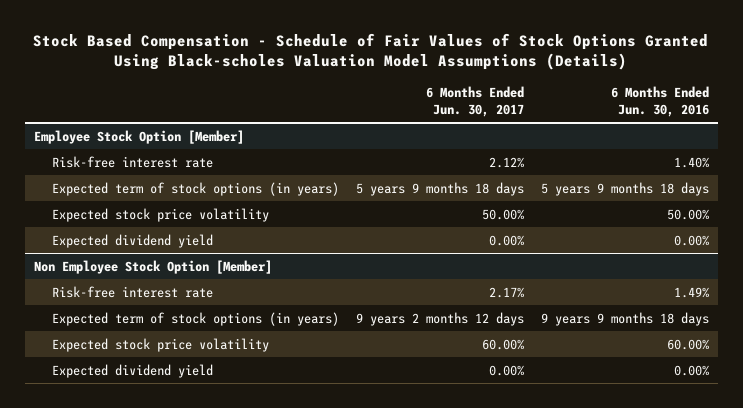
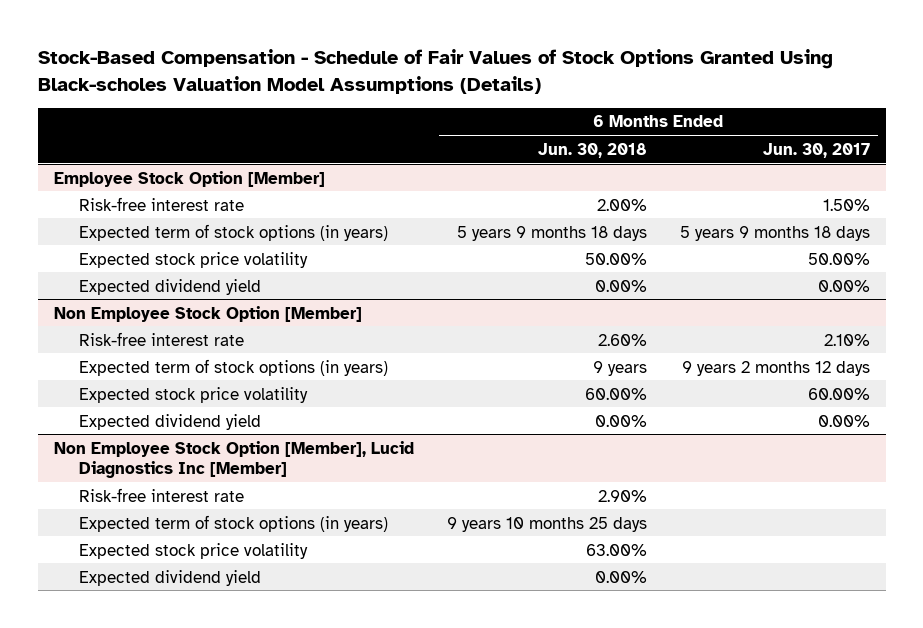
- Stock Based Compensation - Schedule of Fair Values of Stock Options Granted Using Black-scholes Valuation Model Assumptions (Details)
+ Stock-Based Compensation - Schedule of Fair Values of Stock Options Granted Using Black-scholes Valuation Model Assumptions (Details)
- | 6 Months Ended Jun. 30, 2017 | 6 Months Ended Jun. 30, 2016
+ | 6 Months Ended Jun. 30, 2018 | 6 Months Ended Jun. 30, 2017
@ Employee Stock Option [Member]
- Risk-free interest rate | 2.12% | 1.40%
+ Risk-free interest rate | 2.00% | 1.50%
@ Non Employee Stock Option [Member]
- Risk-free interest rate | 2.17% | 1.49%
+ Risk-free interest rate | 2.60% | 2.10%
+ Non Employee Stock Option [Member], Lucid Diagnostics Inc [Member]
+ Risk-free interest rate | 2.90% |
+ Expected term of stock options (in years) | 9 years 10 months 25 days |
+ Expected stock price volatility | 63.00% |
+ Expected dividend yield | 0.00% |

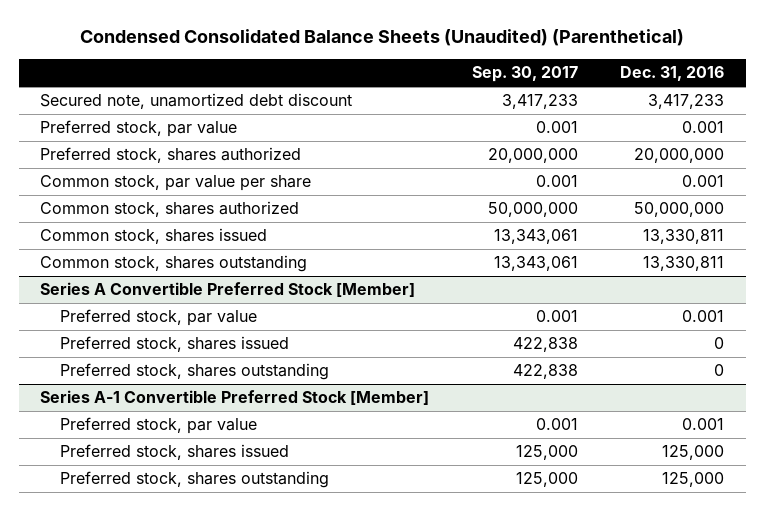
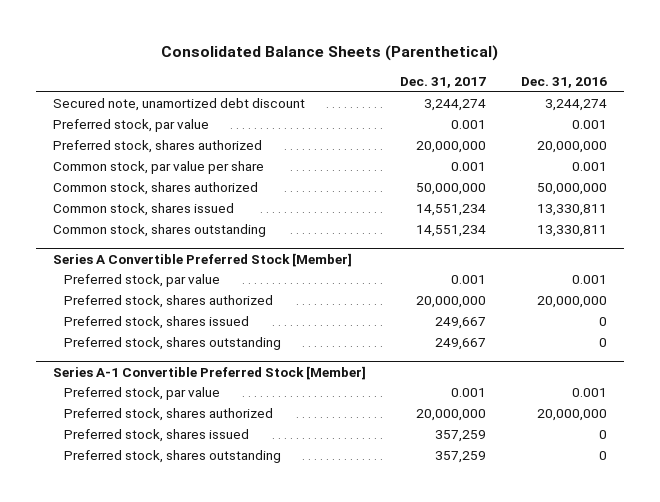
- Condensed Consolidated Balance Sheets (Unaudited) (Parenthetical)
+ Consolidated Balance Sheets (Parenthetical)
- | Sep. 30, 2017 | Dec. 31, 2016
+ | Dec. 31, 2017 | Dec. 31, 2016
- Secured note, unamortized debt discount | 3,417,233 | 3,417,233
+ Secured note, unamortized debt discount | 3,244,274 | 3,244,274
@ Series A Convertible Preferred Stock [Member]
+ Preferred stock, shares authorized | 20,000,000 | 20,000,000
@ Series A-1 Convertible Preferred Stock [Member]
- Preferred stock, shares issued | 125,000 | 125,000
- Preferred stock, shares outstanding | 125,000 | 125,000
+ Preferred stock, shares authorized | 20,000,000 | 20,000,000
+ Preferred stock, shares issued | 357,259 | 0
+ Preferred stock, shares outstanding | 357,259 | 0

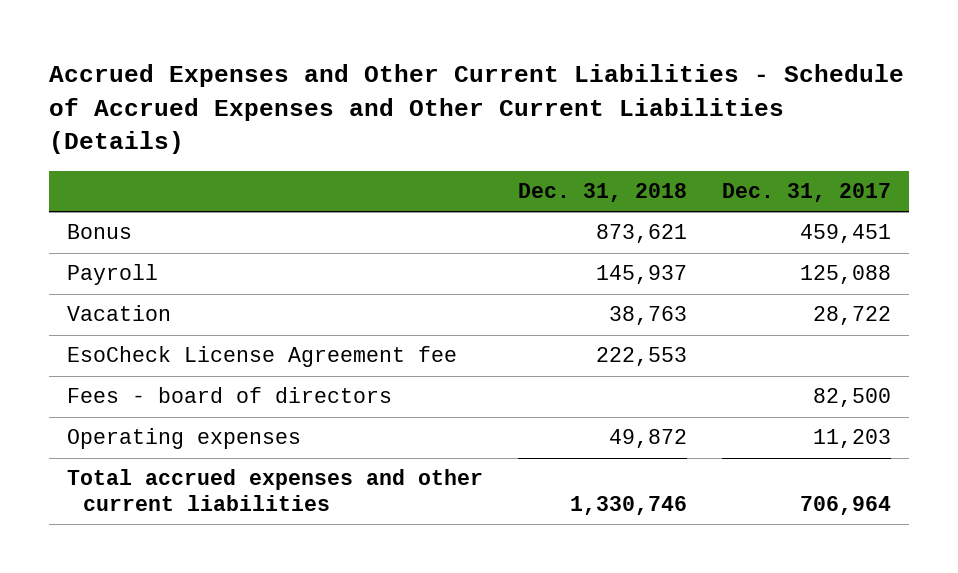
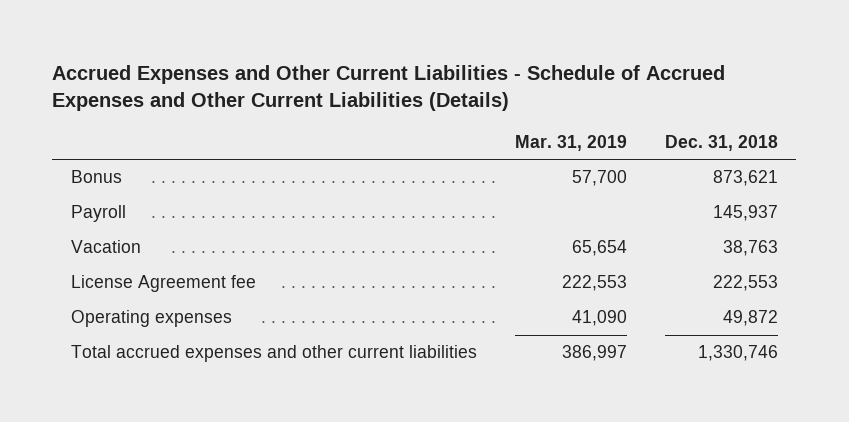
- | Dec. 31, 2018 | Dec. 31, 2017
+ | Mar. 31, 2019 | Dec. 31, 2018
- EsoCheck License Agreement fee | 222,553 |
- Fees - board of directors | | 82,500
+ License Agreement fee | 222,553 | 222,553

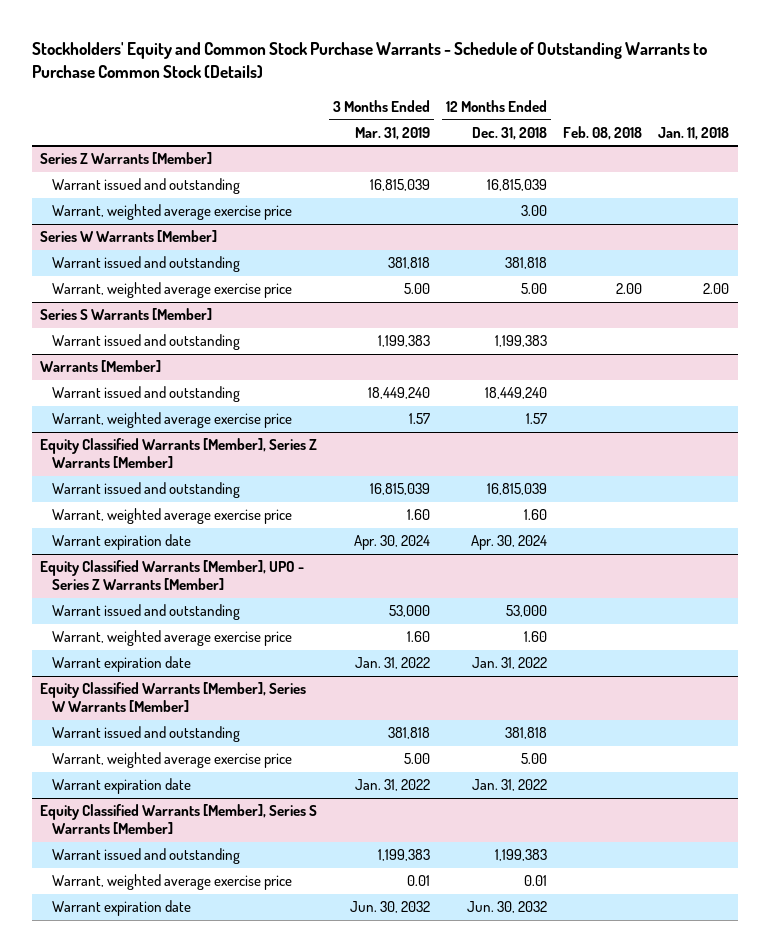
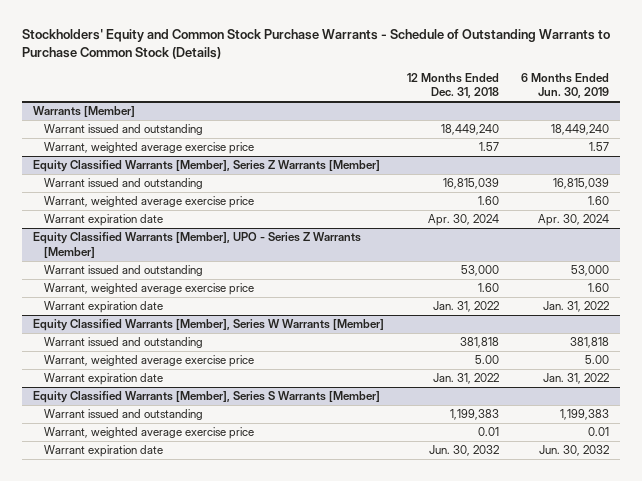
- | 3 Months Ended Mar. 31, 2019 | 12 Months Ended Dec. 31, 2018 | Feb. 08, 2018 | Jan. 11, 2018
+ | 12 Months Ended Dec. 31, 2018 | 6 Months Ended Jun. 30, 2019
- Series Z Warrants [Member]
- Warrant issued and outstanding | 16,815,039 | 16,815,039 | |
- Warrant, weighted average exercise price | | 3.00 | |
- Series W Warrants [Member]
- Warrant issued and outstanding | 381,818 | 381,818 | |
- Warrant, weighted average exercise price | 5.00 | 5.00 | 2.00 | 2.00
- Series S Warrants [Member]
- Warrant issued and outstanding | 1,199,383 | 1,199,383 | |

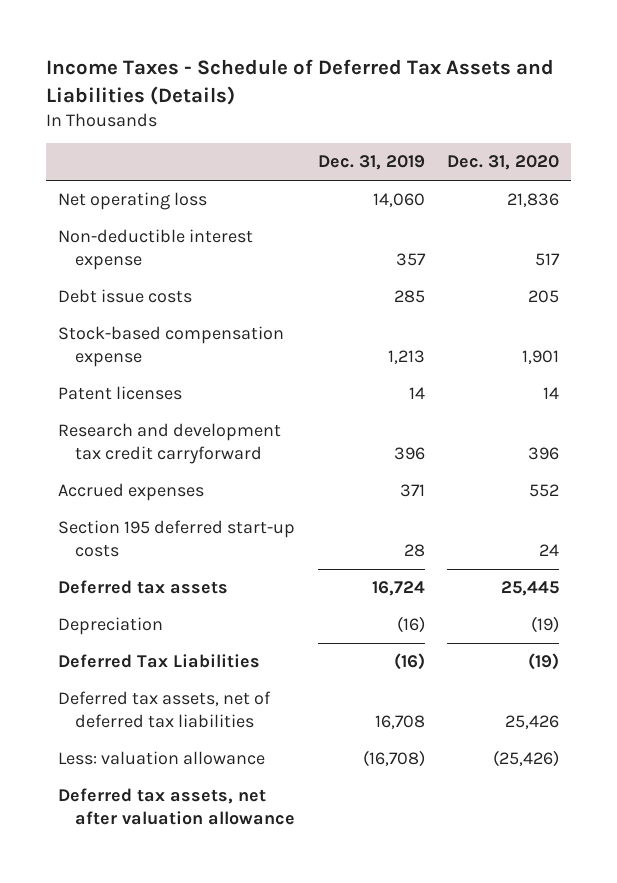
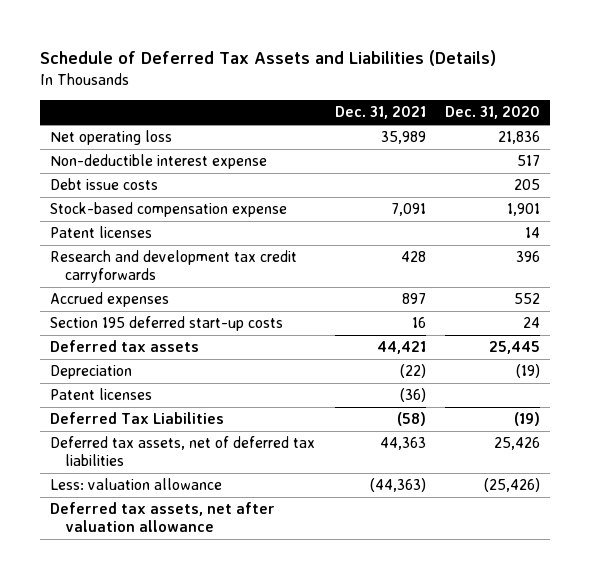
- Income Taxes - Schedule of Deferred Tax Assets and Liabilities (Details)
+ Schedule of Deferred Tax Assets and Liabilities (Details)
- | Dec. 31, 2019 | Dec. 31, 2020
+ | Dec. 31, 2021 | Dec. 31, 2020
- Research and development tax credit carryforward | 396 | 396
+ Research and development tax credit carryforwards | 428 | 396
+ Patent licenses | (36) |

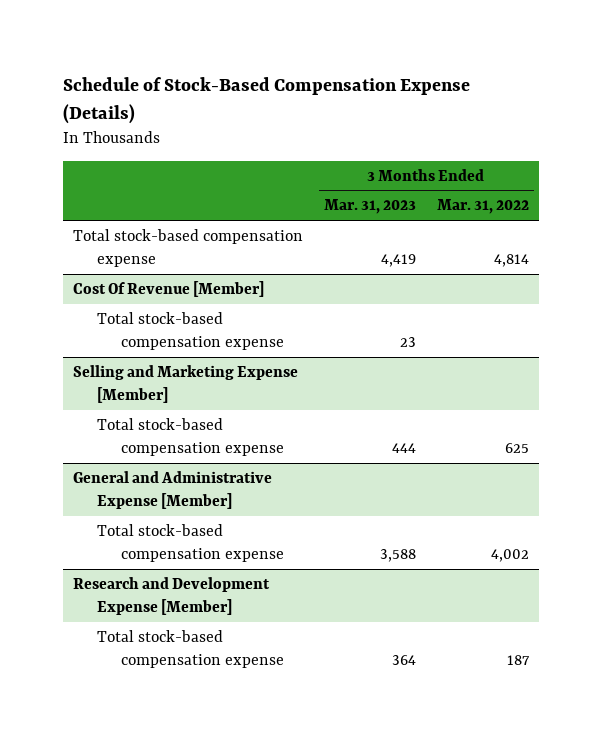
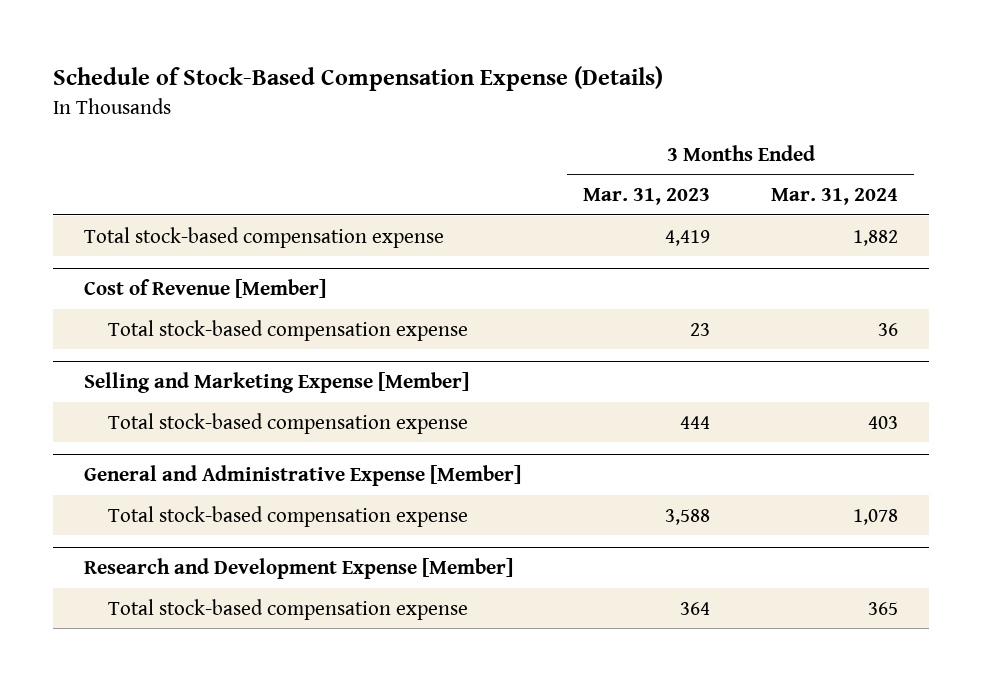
- | 3 Months Ended Mar. 31, 2023 | 3 Months Ended Mar. 31, 2022
+ | 3 Months Ended Mar. 31, 2023 | 3 Months Ended Mar. 31, 2024
- Cost Of Revenue [Member]
+ Cost of Revenue [Member]

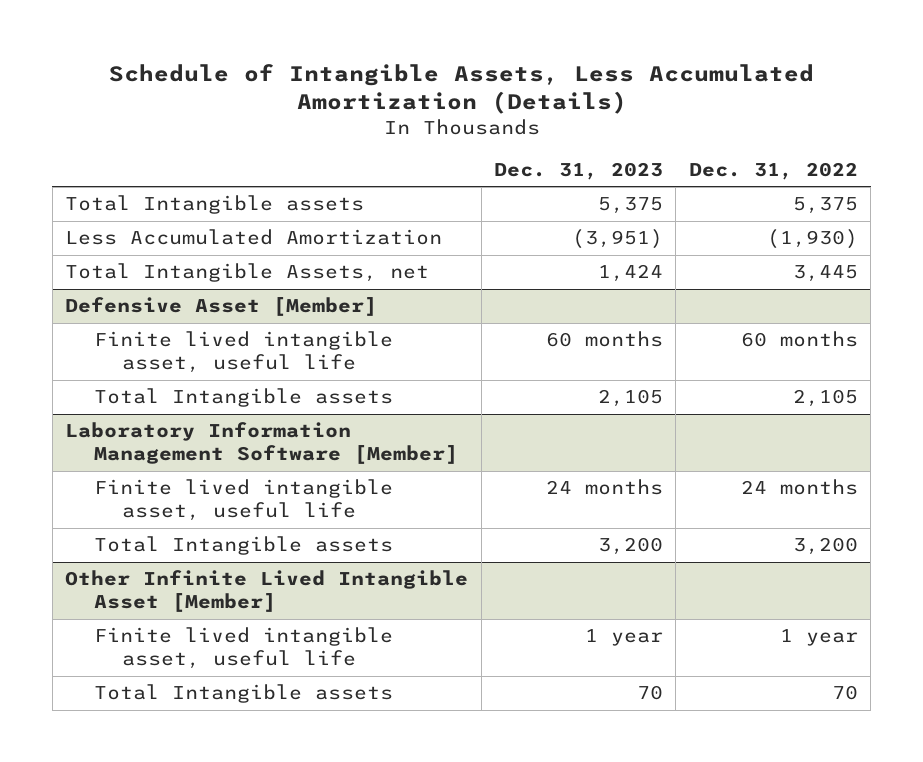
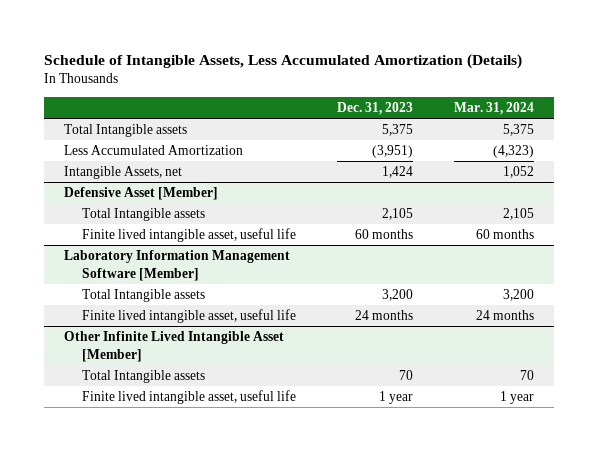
- | Dec. 31, 2023 | Dec. 31, 2022
+ | Dec. 31, 2023 | Mar. 31, 2024
- Total Intangible Assets, net | 1,424 | 3,445
+ Intangible Assets, net | 1,424 | 1,052
@ Defensive Asset [Member]
moved down: Finite lived intangible asset, useful life | 60 months | 60 months
@ Laboratory Information Management Software [Member]
moved down: Finite lived intangible asset, useful life | 24 months | 24 months
@ Other Infinite Lived Intangible Asset [Member]
moved down: Finite lived intangible asset, useful life | 1 year | 1 year

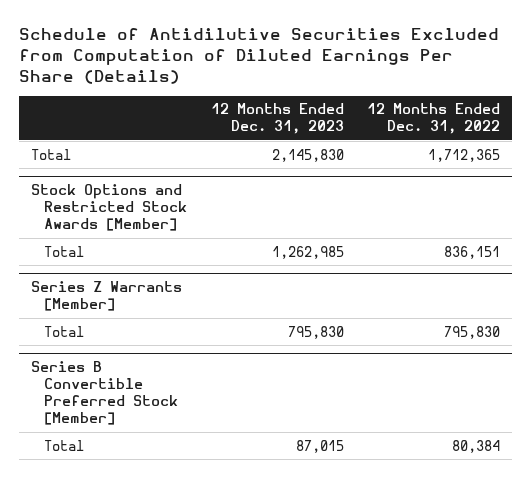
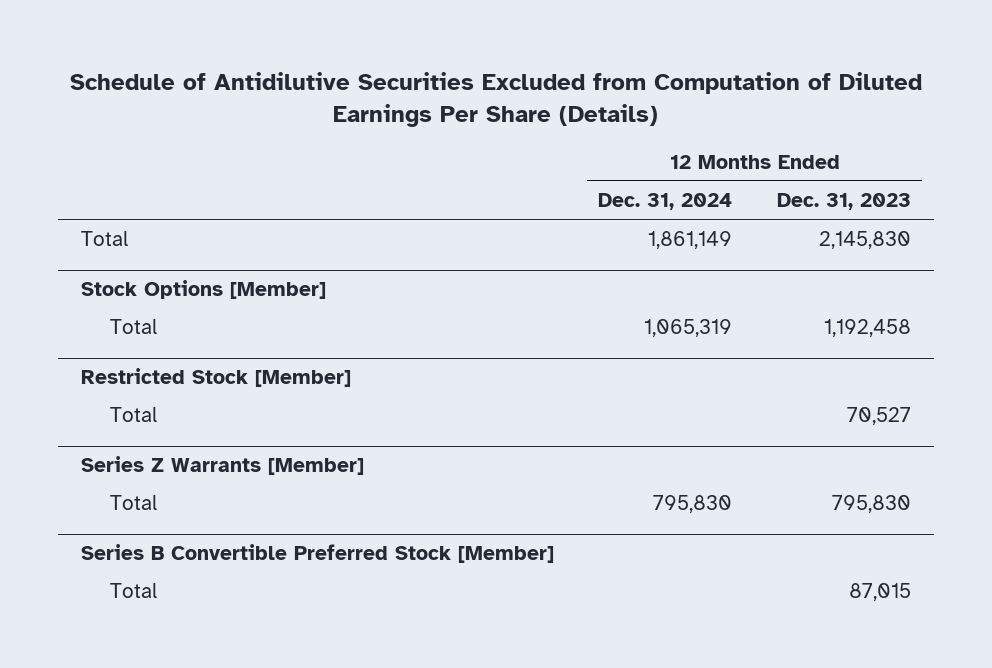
- | 12 Months Ended Dec. 31, 2023 | 12 Months Ended Dec. 31, 2022
+ | 12 Months Ended Dec. 31, 2024 | 12 Months Ended Dec. 31, 2023
- Stock Options and Restricted Stock Awards [Member]
- Total | 1,262,985 | 836,151
+ Stock Options [Member]
+ Total | 1,065,319 | 1,192,458
+ Restricted Stock [Member]
+ Total | | 70,527

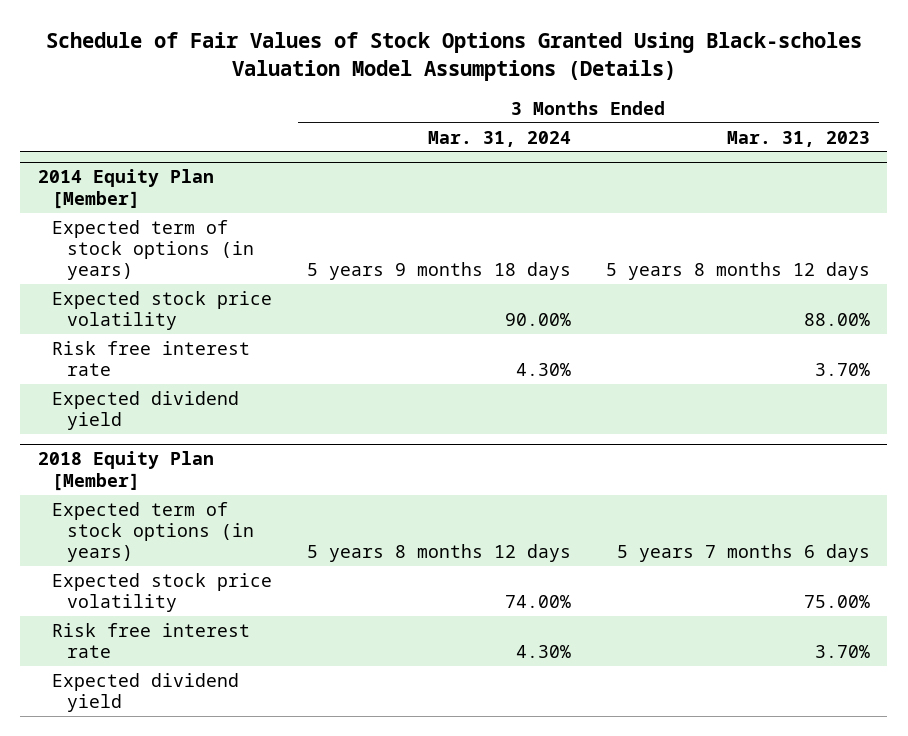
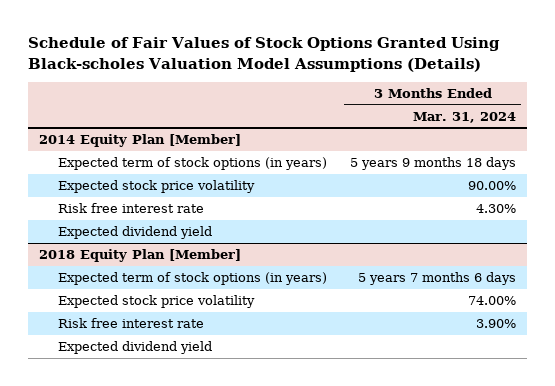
- | 3 Months Ended Mar. 31, 2024 | 3 Months Ended Mar. 31, 2023
+ | 3 Months Ended Mar. 31, 2024
@ 2018 Equity Plan [Member]
- Expected term of stock options (in years) | 5 years 8 months 12 days | 5 years 7 months 6 days
+ Expected term of stock options (in years) | 5 years 7 months 6 days
- Risk free interest rate | 4.30% | 3.70%
+ Risk free interest rate | 3.90%

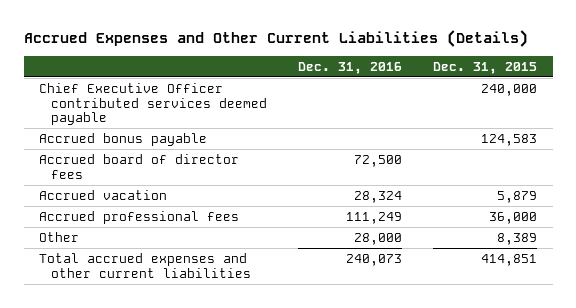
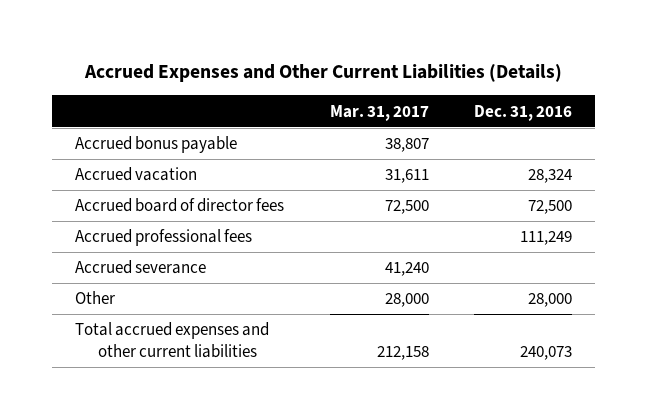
- | Dec. 31, 2016 | Dec. 31, 2015
+ | Mar. 31, 2017 | Dec. 31, 2016
- Chief Executive Officer contributed services deemed payable | | 240,000
moved down: Accrued board of director fees | 72,500 | 72,500
+ Accrued severance | 41,240 |

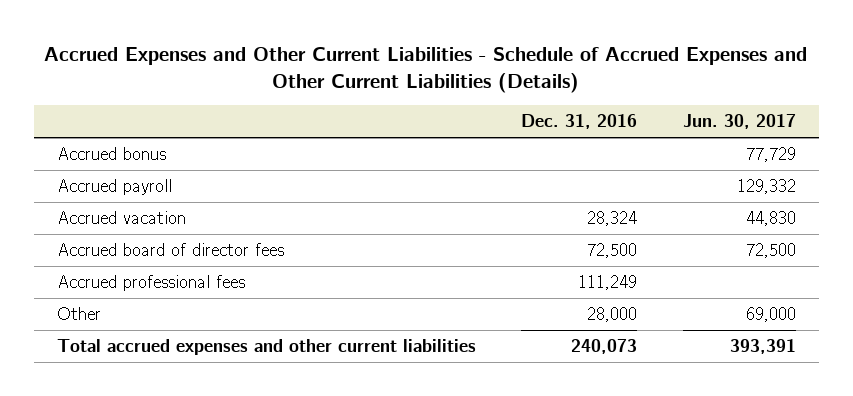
- Accrued Expenses and Other Current Liabilities (Details)
+ Accrued Expenses and Other Current Liabilities - Schedule of Accrued Expenses and Other Current Liabilities (Details)
- | Mar. 31, 2017 | Dec. 31, 2016
+ | Dec. 31, 2016 | Jun. 30, 2017
- Accrued bonus payable | 38,807 |
+ Accrued bonus | | 77,729
+ Accrued payroll | | 129,332
- Accrued severance | 41,240 |

